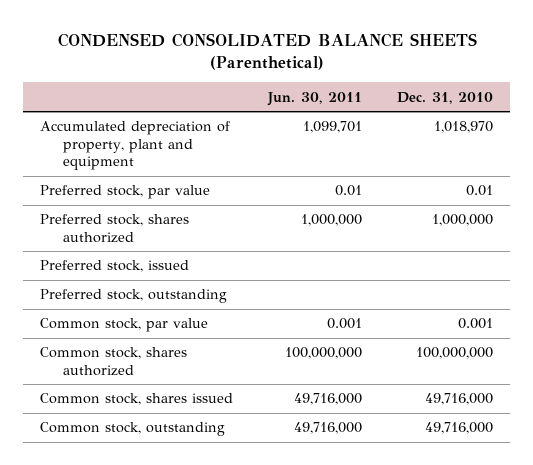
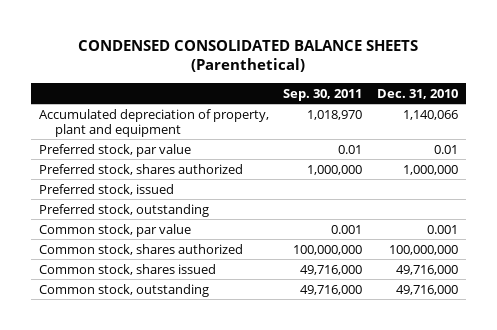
- | Jun. 30, 2011 | Dec. 31, 2010
+ | Sep. 30, 2011 | Dec. 31, 2010
- Accumulated depreciation of property, plant and equipment | 1,099,701 | 1,018,970
+ Accumulated depreciation of property, plant and equipment | 1,018,970 | 1,140,066

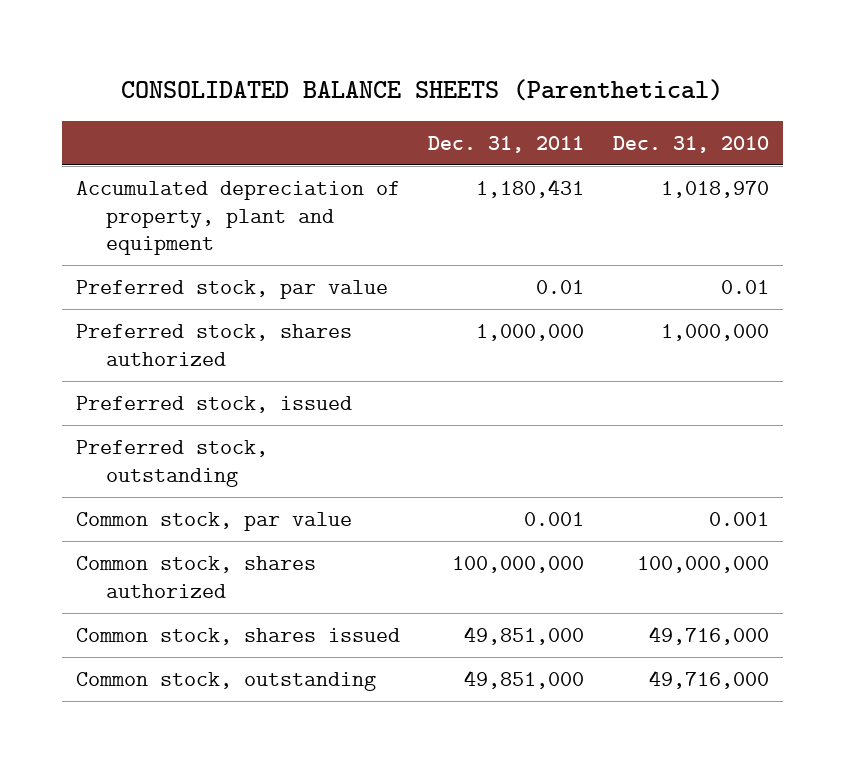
- CONDENSED CONSOLIDATED BALANCE SHEETS (Parenthetical)
+ CONSOLIDATED BALANCE SHEETS (Parenthetical)
- | Sep. 30, 2011 | Dec. 31, 2010
+ | Dec. 31, 2011 | Dec. 31, 2010
- Accumulated depreciation of property, plant and equipment | 1,018,970 | 1,140,066
+ Accumulated depreciation of property, plant and equipment | 1,180,431 | 1,018,970

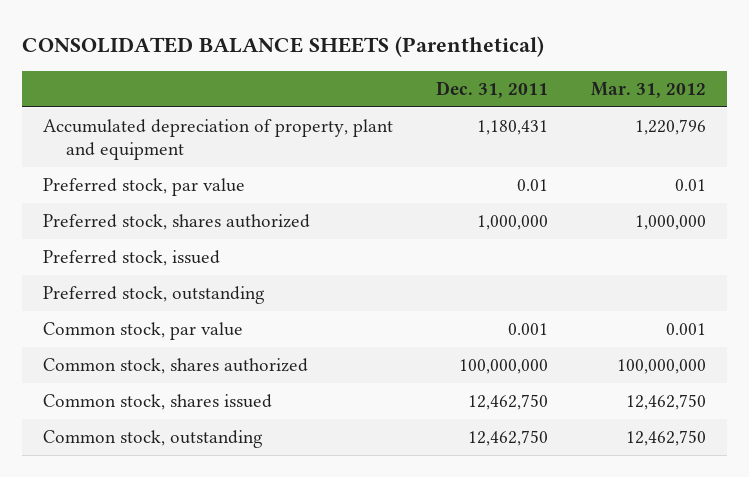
- | Dec. 31, 2011 | Dec. 31, 2010
+ | Dec. 31, 2011 | Mar. 31, 2012
- Common stock, shares issued | 49,851,000 | 49,716,000
- Common stock, outstanding | 49,851,000 | 49,716,000
+ Common stock, shares issued | 12,462,750 | 12,462,750
+ Common stock, outstanding | 12,462,750 | 12,462,750

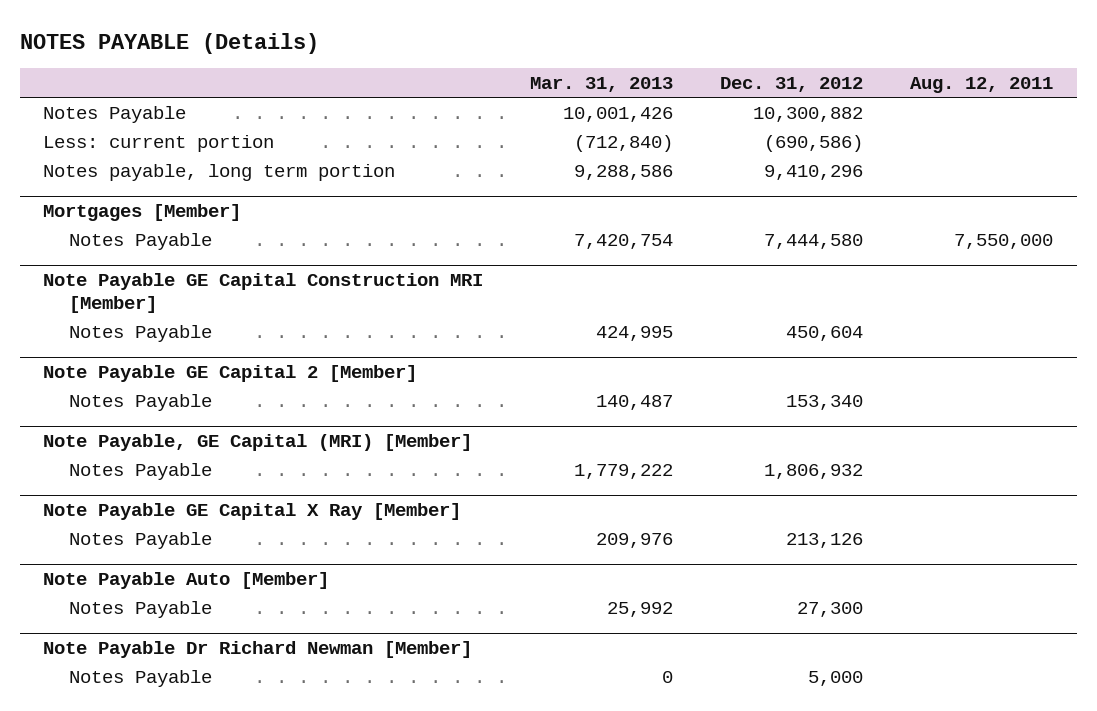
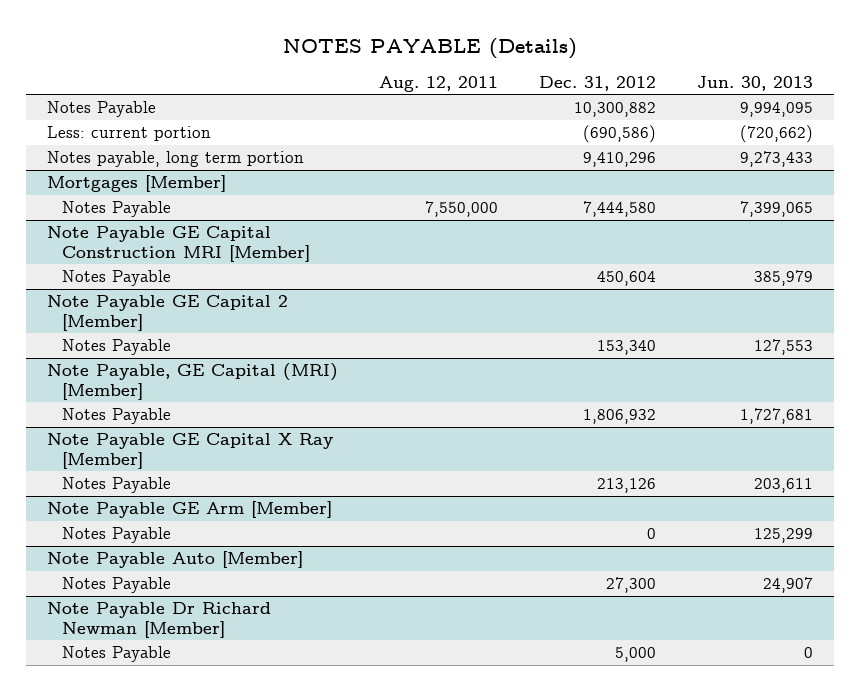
- | Mar. 31, 2013 | Dec. 31, 2012 | Aug. 12, 2011
+ | Aug. 12, 2011 | Dec. 31, 2012 | Jun. 30, 2013
+ Note Payable GE Arm [Member]
+ Notes Payable | | 0 | 125,299

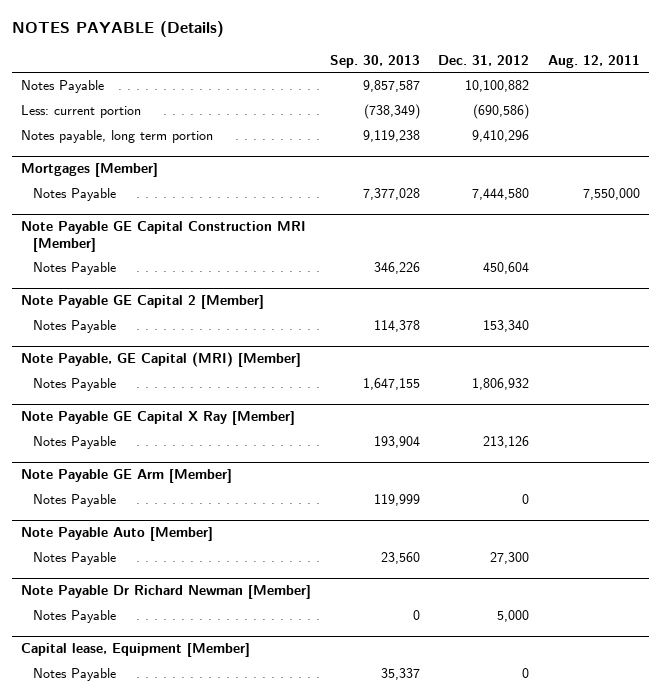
- | Aug. 12, 2011 | Dec. 31, 2012 | Jun. 30, 2013
+ | Sep. 30, 2013 | Dec. 31, 2012 | Aug. 12, 2011
- Notes Payable | | 10,300,882 | 9,994,095
+ Notes Payable | 9,857,587 | 10,100,882 |
+ Capital lease, Equipment [Member]
+ Notes Payable | 35,337 | 0 |

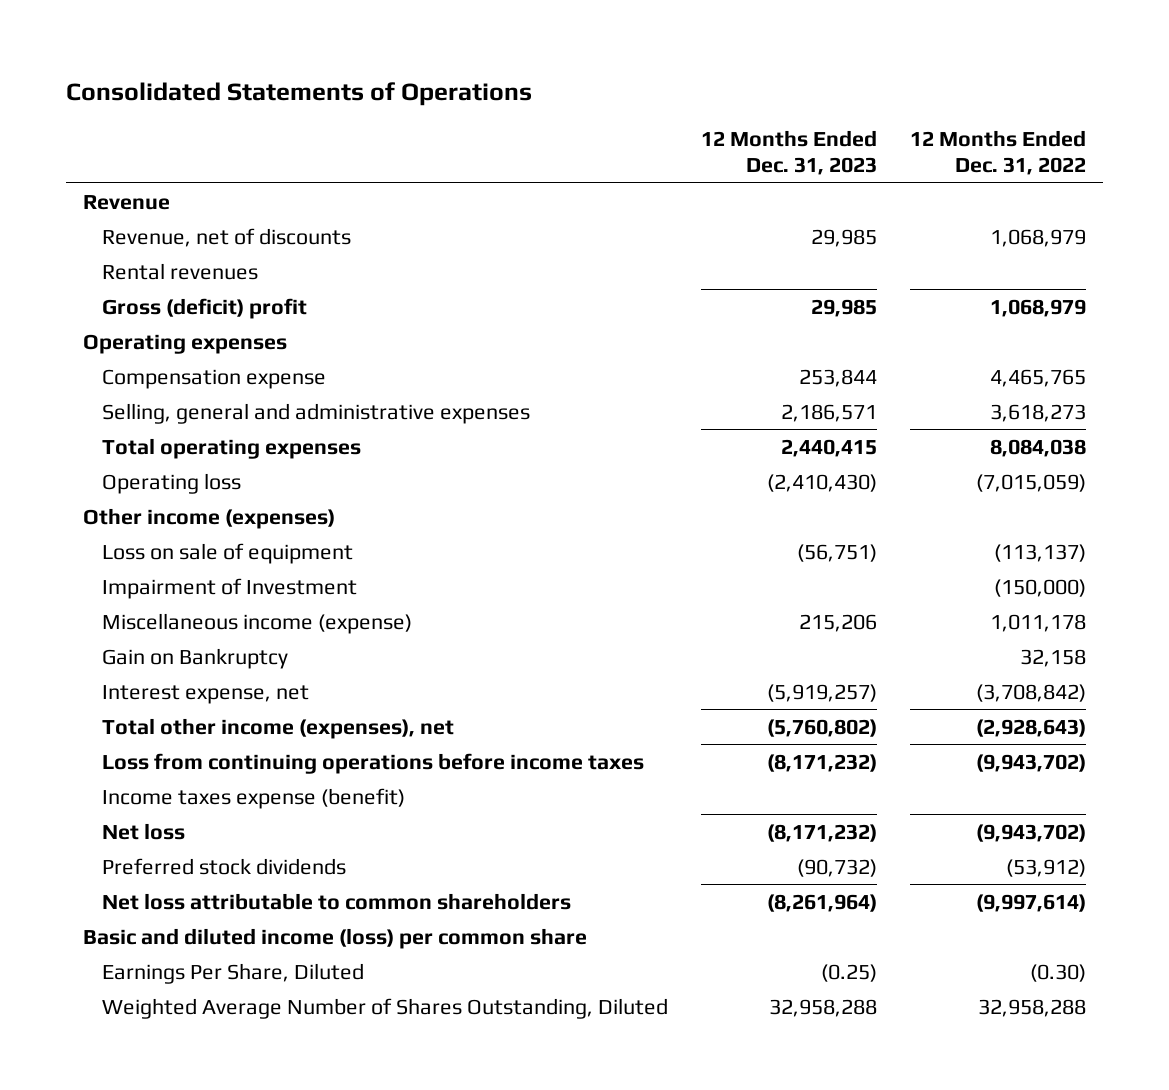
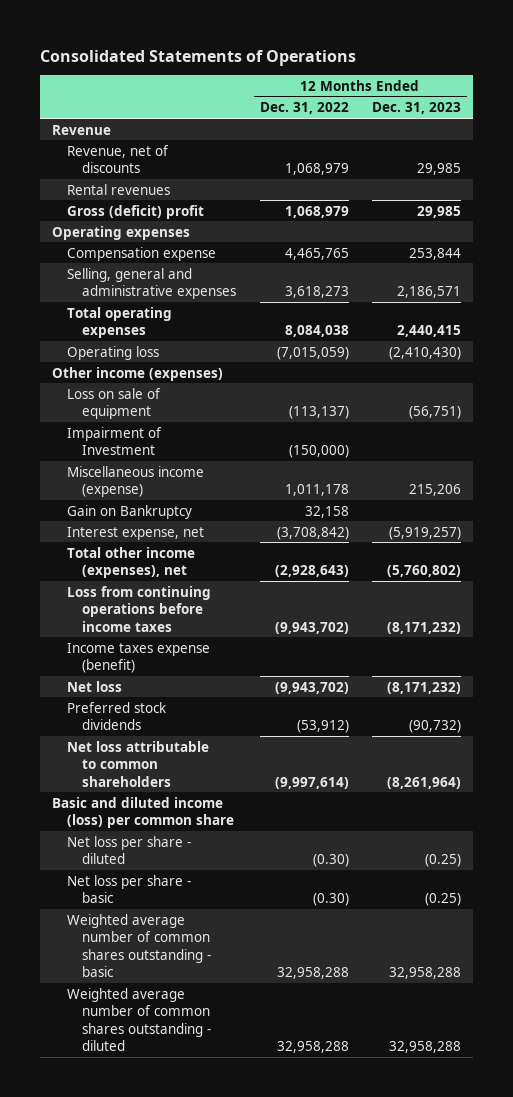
- | 12 Months Ended Dec. 31, 2023 | 12 Months Ended Dec. 31, 2022
+ | 12 Months Ended Dec. 31, 2022 | 12 Months Ended Dec. 31, 2023
- Earnings Per Share, Diluted | (0.25) | (0.30)
- Weighted Average Number of Shares Outstanding, Diluted | 32,958,288 | 32,958,288
+ Net loss per share - diluted | (0.30) | (0.25)
+ Net loss per share - basic | (0.30) | (0.25)
+ Weighted average number of common shares outstanding - basic | 32,958,288 | 32,958,288
+ Weighted average number of common shares outstanding - diluted | 32,958,288 | 32,958,288

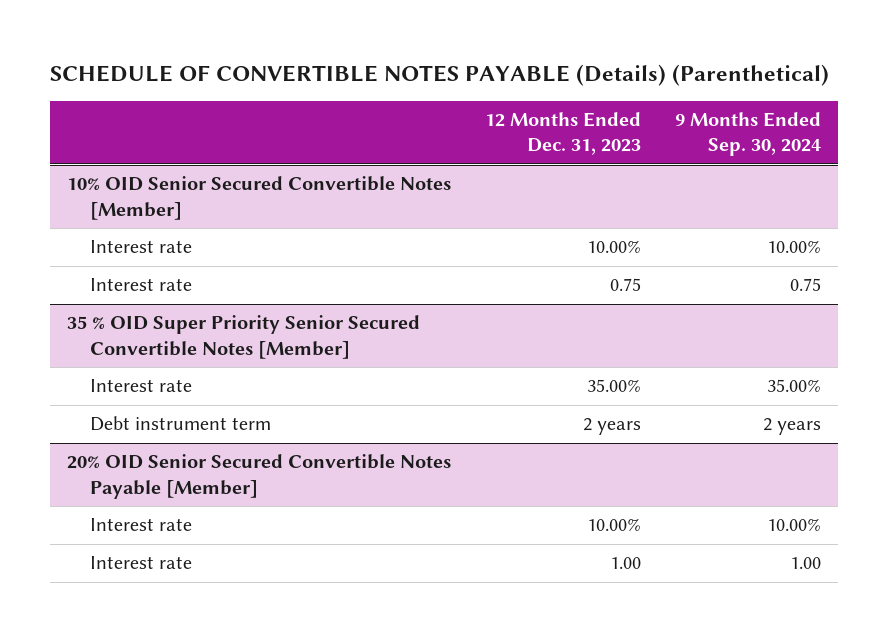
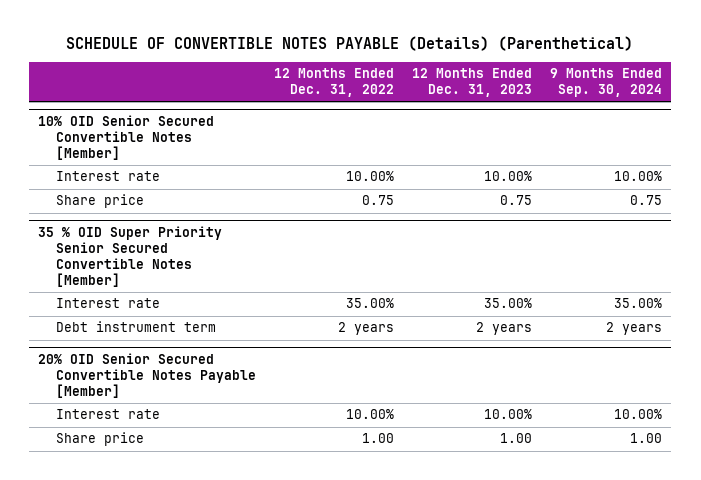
- | 12 Months Ended Dec. 31, 2023 | 9 Months Ended Sep. 30, 2024
+ | 12 Months Ended Dec. 31, 2022 | 12 Months Ended Dec. 31, 2023 | 9 Months Ended Sep. 30, 2024
@ 10% OID Senior Secured Convertible Notes [Member]
- Interest rate | 0.75 | 0.75
+ Share price | 0.75 | 0.75 | 0.75
@ 20% OID Senior Secured Convertible Notes Payable [Member]
- Interest rate | 1.00 | 1.00
+ Share price | 1.00 | 1.00 | 1.00

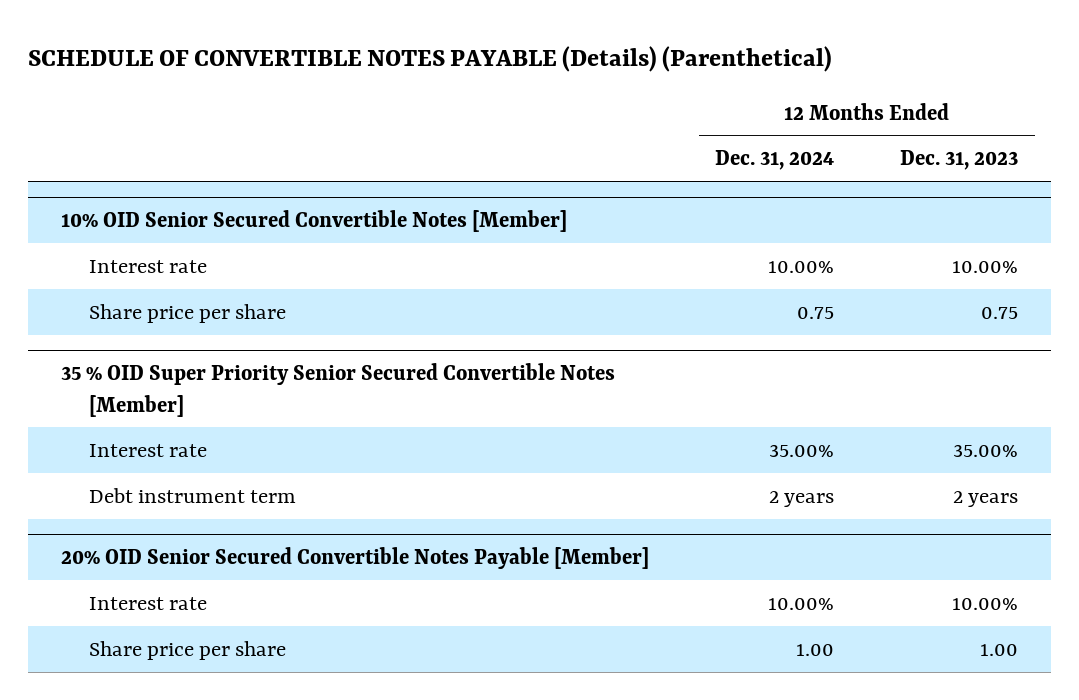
- | 12 Months Ended Dec. 31, 2022 | 12 Months Ended Dec. 31, 2023 | 9 Months Ended Sep. 30, 2024
+ | 12 Months Ended Dec. 31, 2024 | 12 Months Ended Dec. 31, 2023
@ 10% OID Senior Secured Convertible Notes [Member]
- Share price | 0.75 | 0.75 | 0.75
+ Share price per share | 0.75 | 0.75
@ 20% OID Senior Secured Convertible Notes Payable [Member]
- Share price | 1.00 | 1.00 | 1.00
+ Share price per share | 1.00 | 1.00

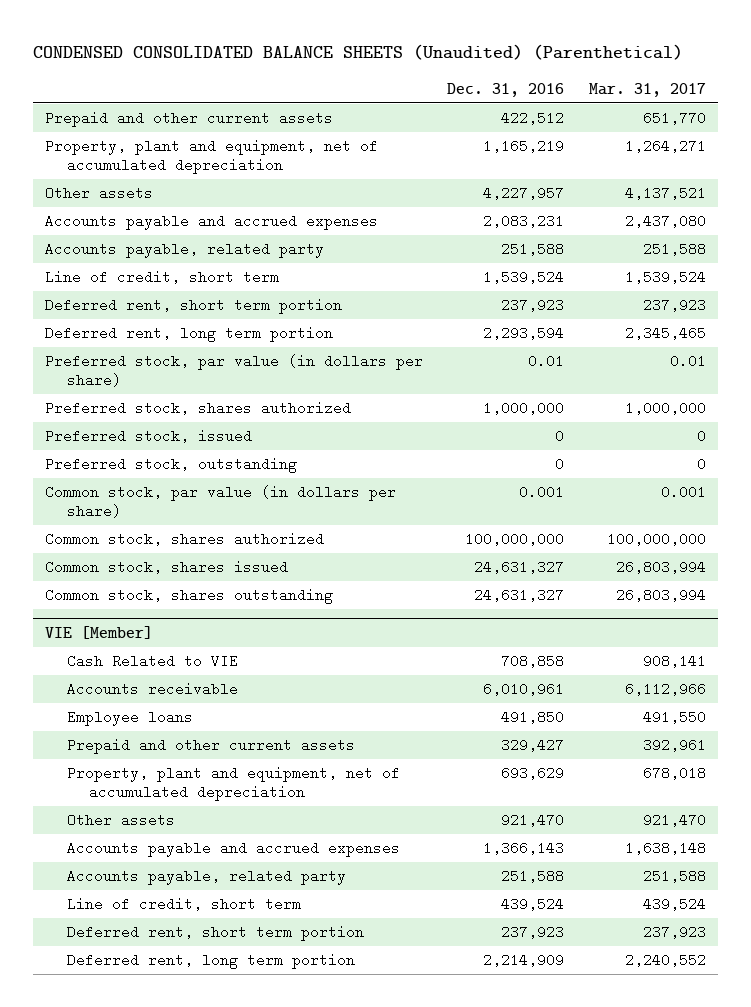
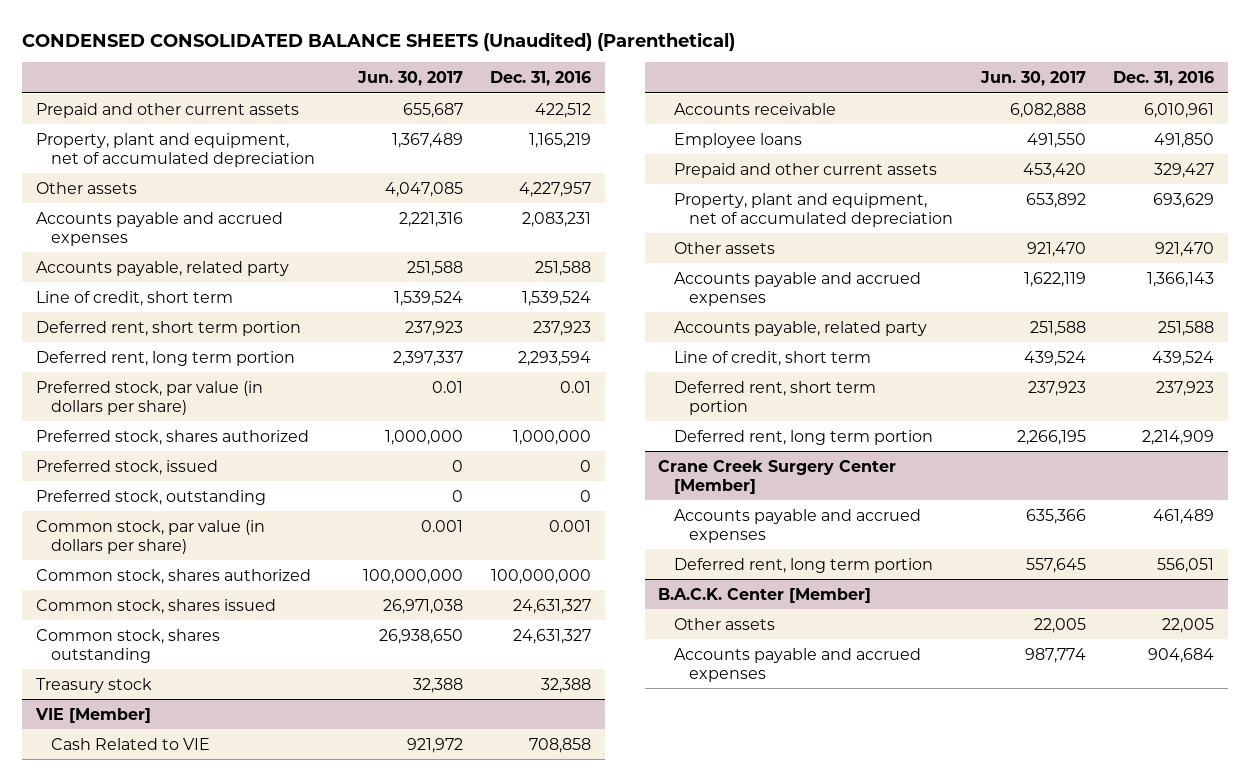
- | Dec. 31, 2016 | Mar. 31, 2017
+ | Jun. 30, 2017 | Dec. 31, 2016
+ Treasury stock | 32,388 | 32,388
+ Crane Creek Surgery Center [Member]
+ Accounts payable and accrued expenses | 635,366 | 461,489
+ Deferred rent, long term portion | 557,645 | 556,051
+ B.A.C.K. Center [Member]
+ Other assets | 22,005 | 22,005
+ Accounts payable and accrued expenses | 987,774 | 904,684

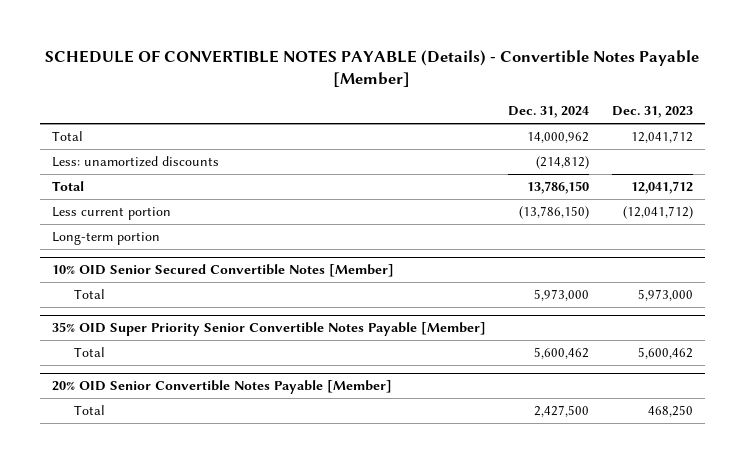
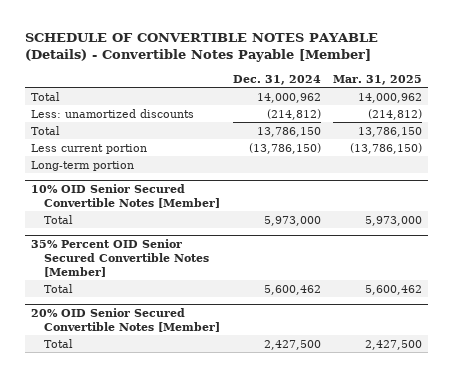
- | Dec. 31, 2024 | Dec. 31, 2023
+ | Dec. 31, 2024 | Mar. 31, 2025
- 35% OID Super Priority Senior Convertible Notes Payable [Member]
+ 35% Percent OID Senior Secured Convertible Notes [Member]
- 20% OID Senior Convertible Notes Payable [Member]
+ 20% OID Senior Secured Convertible Notes [Member]

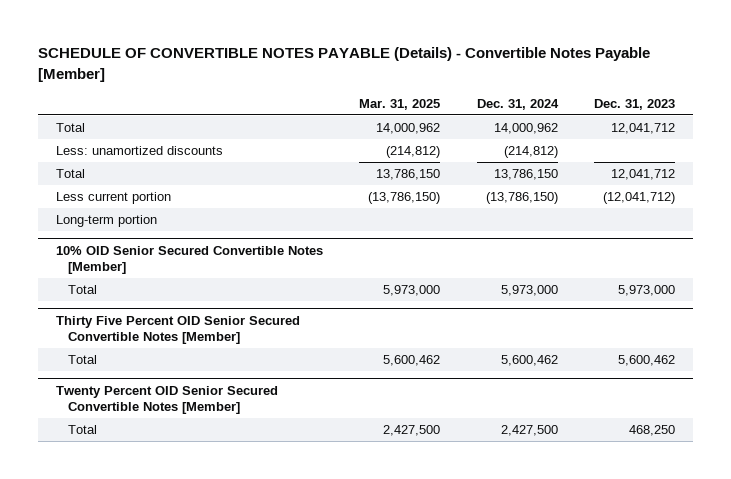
- | Dec. 31, 2024 | Mar. 31, 2025
+ | Mar. 31, 2025 | Dec. 31, 2024 | Dec. 31, 2023
- 35% Percent OID Senior Secured Convertible Notes [Member]
+ Thirty Five Percent OID Senior Secured Convertible Notes [Member]
- 20% OID Senior Secured Convertible Notes [Member]
+ Twenty Percent OID Senior Secured Convertible Notes [Member]

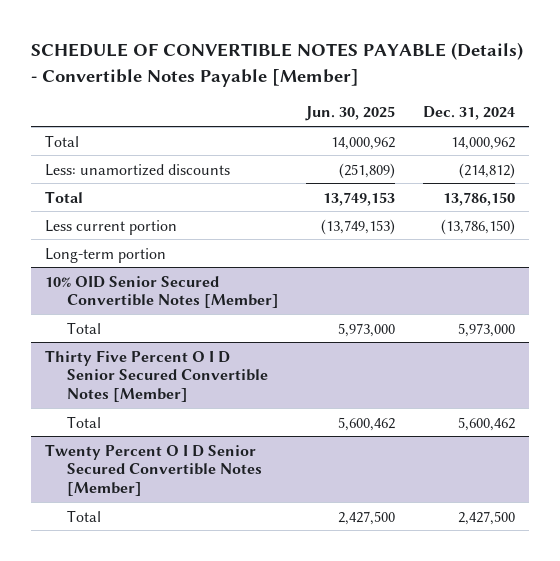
- | Mar. 31, 2025 | Dec. 31, 2024 | Dec. 31, 2023
+ | Jun. 30, 2025 | Dec. 31, 2024
- Thirty Five Percent OID Senior Secured Convertible Notes [Member]
+ Thirty Five Percent O I D Senior Secured Convertible Notes [Member]
- Twenty Percent OID Senior Secured Convertible Notes [Member]
+ Twenty Percent O I D Senior Secured Convertible Notes [Member]

